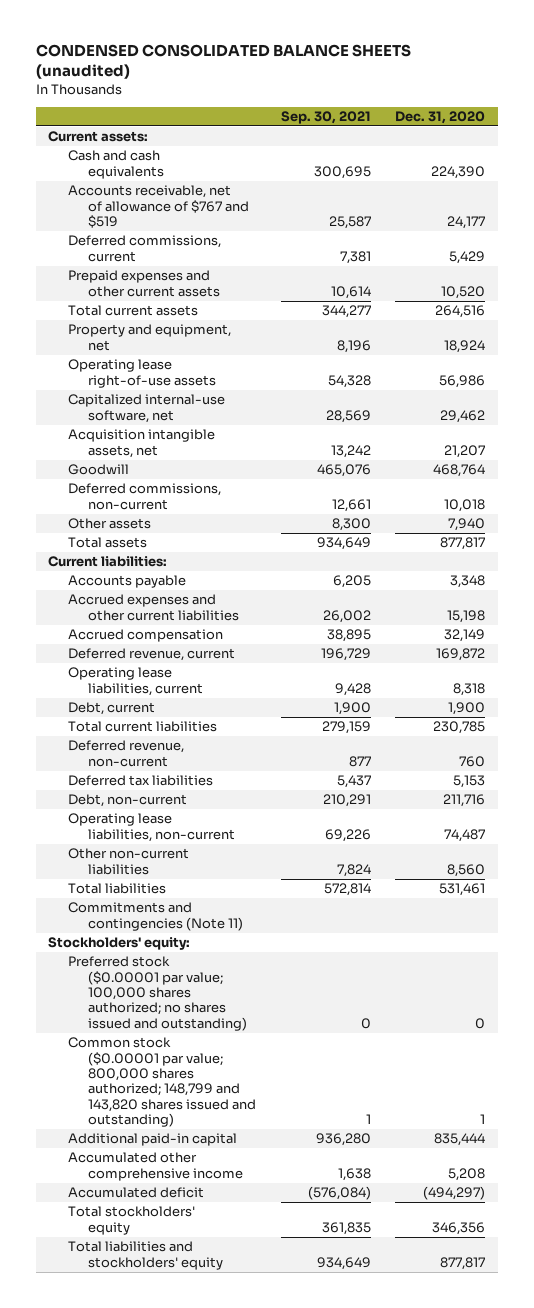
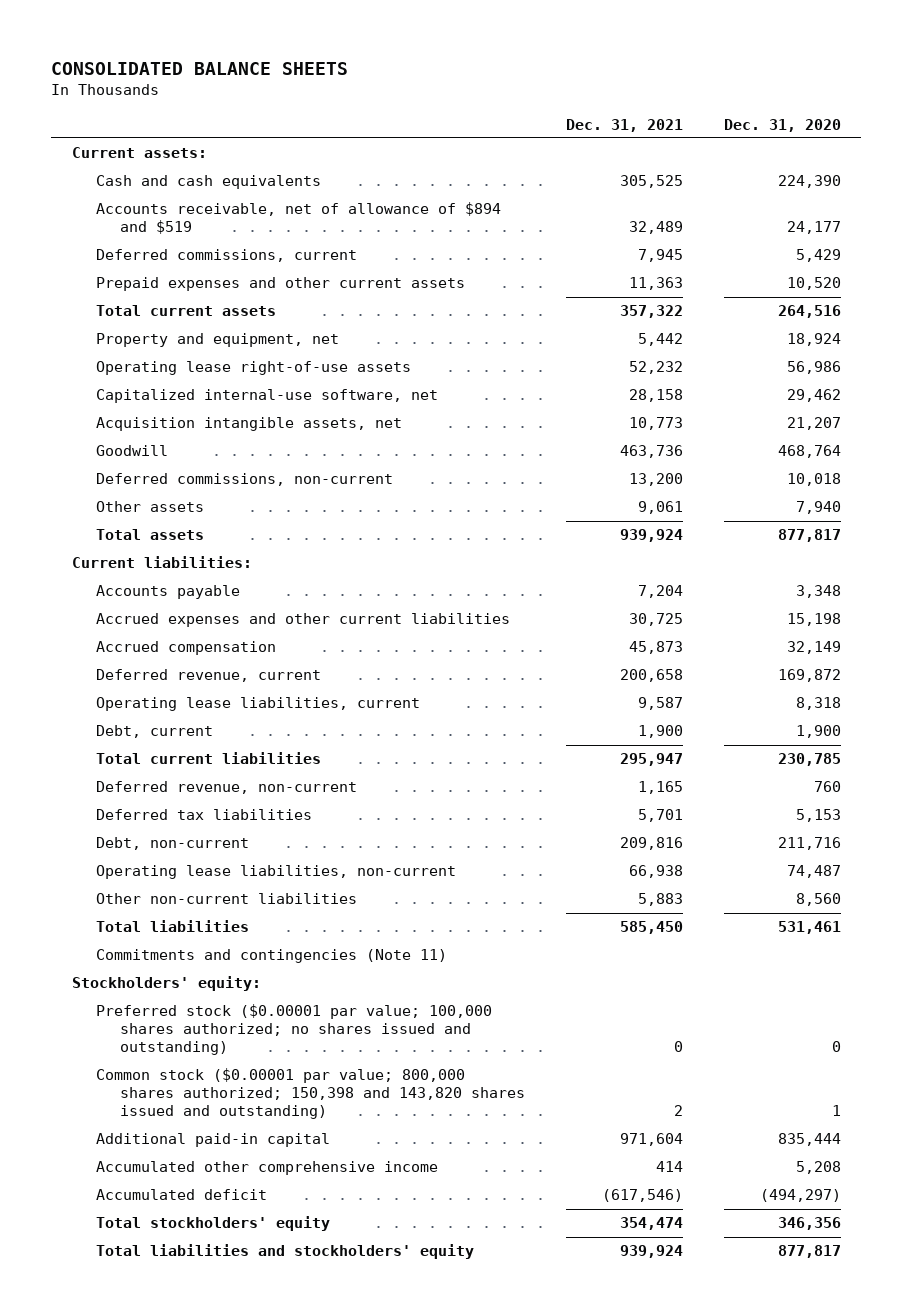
- CONDENSED CONSOLIDATED BALANCE SHEETS (unaudited)
+ CONSOLIDATED BALANCE SHEETS
- | Sep. 30, 2021 | Dec. 31, 2020
+ | Dec. 31, 2021 | Dec. 31, 2020
- Accounts receivable, net of allowance of $767 and $519 | 25,587 | 24,177
+ Accounts receivable, net of allowance of $894 and $519 | 32,489 | 24,177
- Common stock ($0.00001 par value; 800,000 shares authorized; 148,799 and 143,820 shares issued and outstanding) | 1 | 1
+ Common stock ($0.00001 par value; 800,000 shares authorized; 150,398 and 143,820 shares issued and outstanding) | 2 | 1

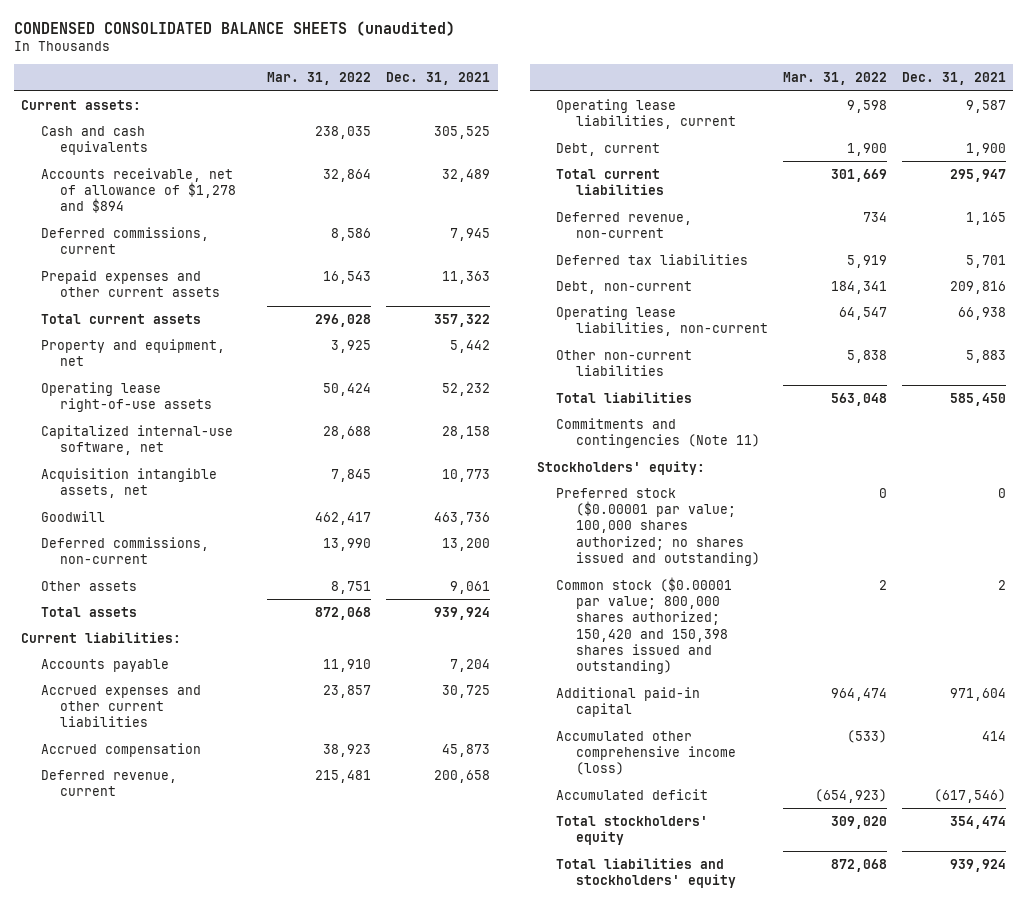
- CONSOLIDATED BALANCE SHEETS
+ CONDENSED CONSOLIDATED BALANCE SHEETS (unaudited)
- | Dec. 31, 2021 | Dec. 31, 2020
+ | Mar. 31, 2022 | Dec. 31, 2021
- Accounts receivable, net of allowance of $894 and $519 | 32,489 | 24,177
+ Accounts receivable, net of allowance of $1,278 and $894 | 32,864 | 32,489
- Common stock ($0.00001 par value; 800,000 shares authorized; 150,398 and 143,820 shares issued and outstanding) | 2 | 1
+ Common stock ($0.00001 par value; 800,000 shares authorized; 150,420 and 150,398 shares issued and outstanding) | 2 | 2
- Accumulated other comprehensive income | 414 | 5,208
+ Accumulated other comprehensive income (loss) | (533) | 414

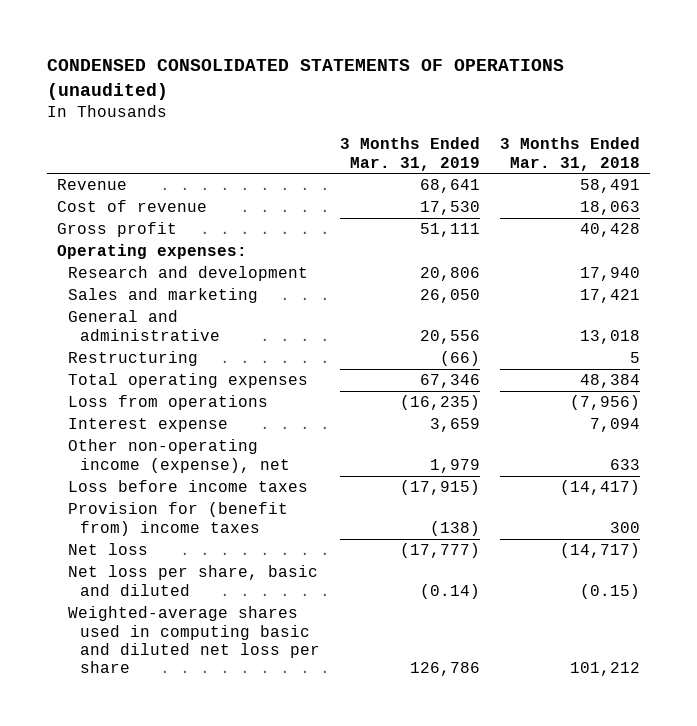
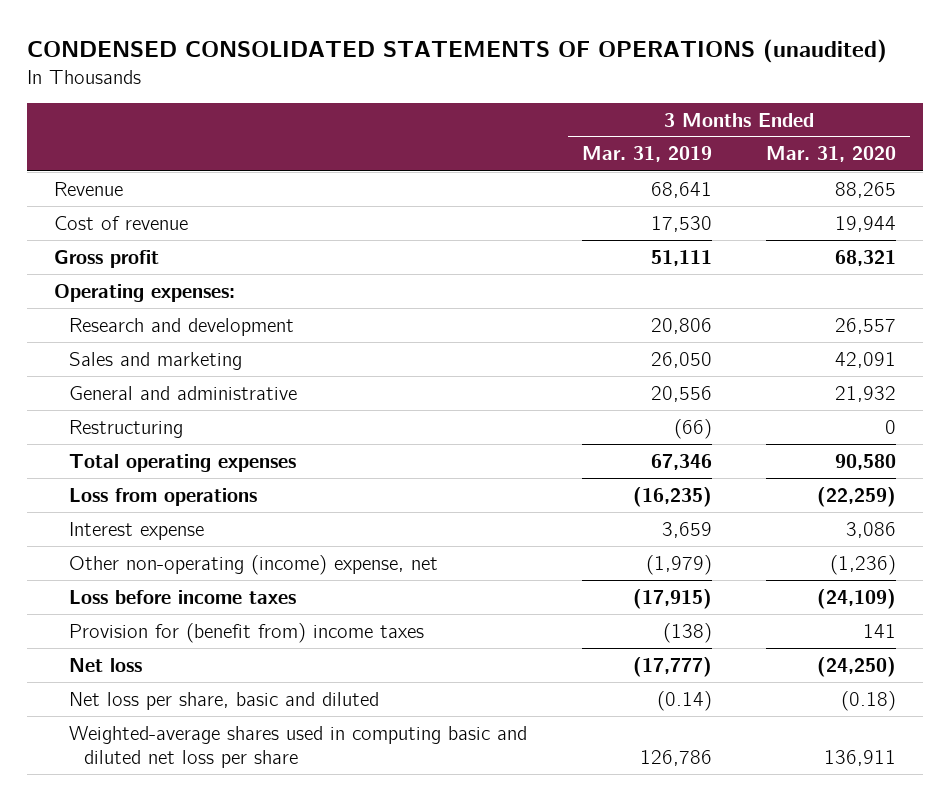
- | 3 Months Ended Mar. 31, 2019 | 3 Months Ended Mar. 31, 2018
+ | 3 Months Ended Mar. 31, 2019 | 3 Months Ended Mar. 31, 2020
- Other non-operating income (expense), net | 1,979 | 633
+ Other non-operating (income) expense, net | (1,979) | (1,236)

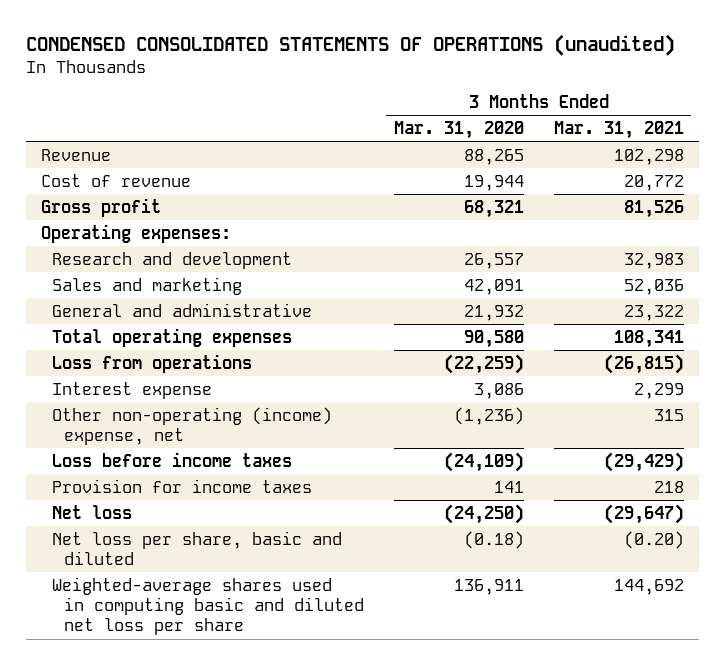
- | 3 Months Ended Mar. 31, 2019 | 3 Months Ended Mar. 31, 2020
+ | 3 Months Ended Mar. 31, 2020 | 3 Months Ended Mar. 31, 2021
- Restructuring | (66) | 0
- Provision for (benefit from) income taxes | (138) | 141
+ Provision for income taxes | 141 | 218

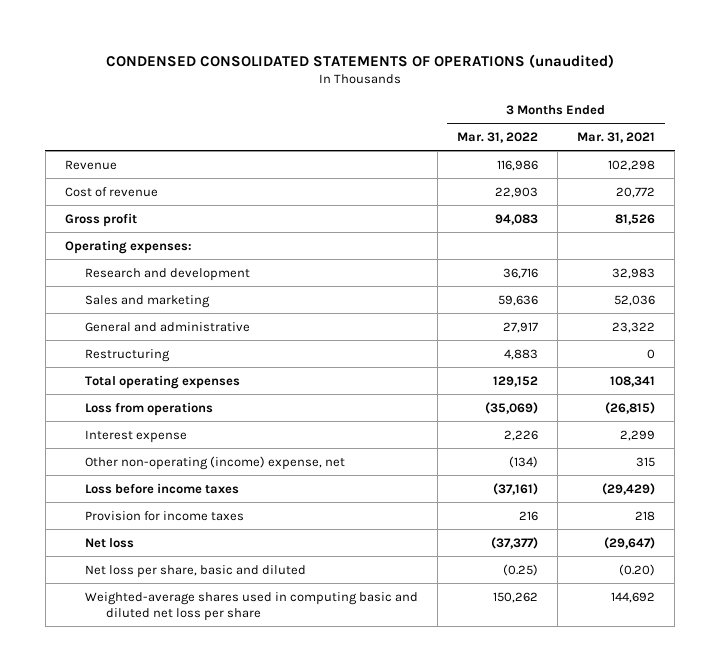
- | 3 Months Ended Mar. 31, 2020 | 3 Months Ended Mar. 31, 2021
+ | 3 Months Ended Mar. 31, 2022 | 3 Months Ended Mar. 31, 2021
+ Restructuring | 4,883 | 0

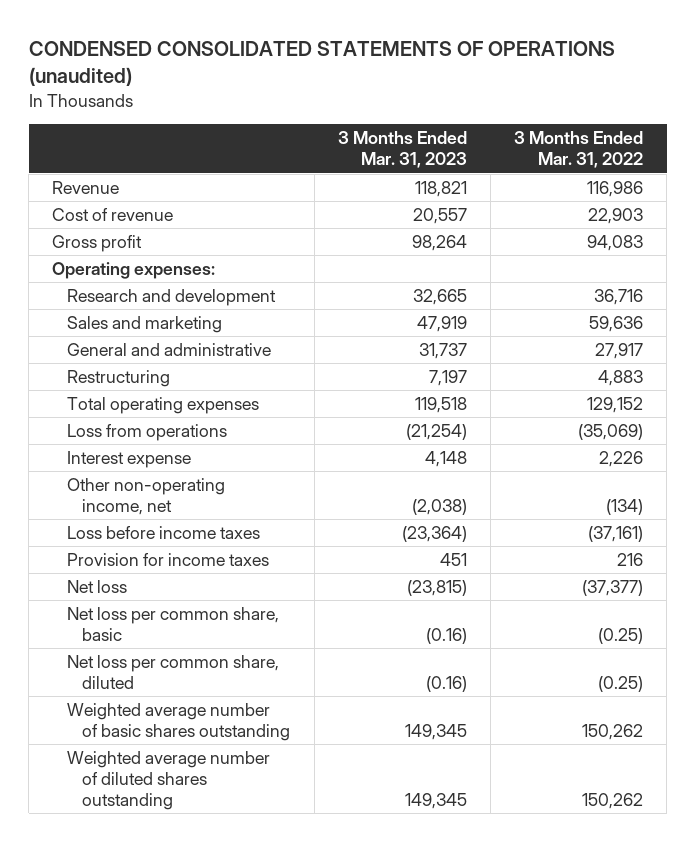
- | 3 Months Ended Mar. 31, 2022 | 3 Months Ended Mar. 31, 2021
+ | 3 Months Ended Mar. 31, 2023 | 3 Months Ended Mar. 31, 2022
- Other non-operating (income) expense, net | (134) | 315
+ Other non-operating income, net | (2,038) | (134)
- Net loss per share, basic and diluted | (0.25) | (0.20)
- Weighted-average shares used in computing basic and diluted net loss per share | 150,262 | 144,692
+ Net loss per common share, basic | (0.16) | (0.25)
+ Net loss per common share, diluted | (0.16) | (0.25)
+ Weighted average number of basic shares outstanding | 149,345 | 150,262
+ Weighted average number of diluted shares outstanding | 149,345 | 150,262

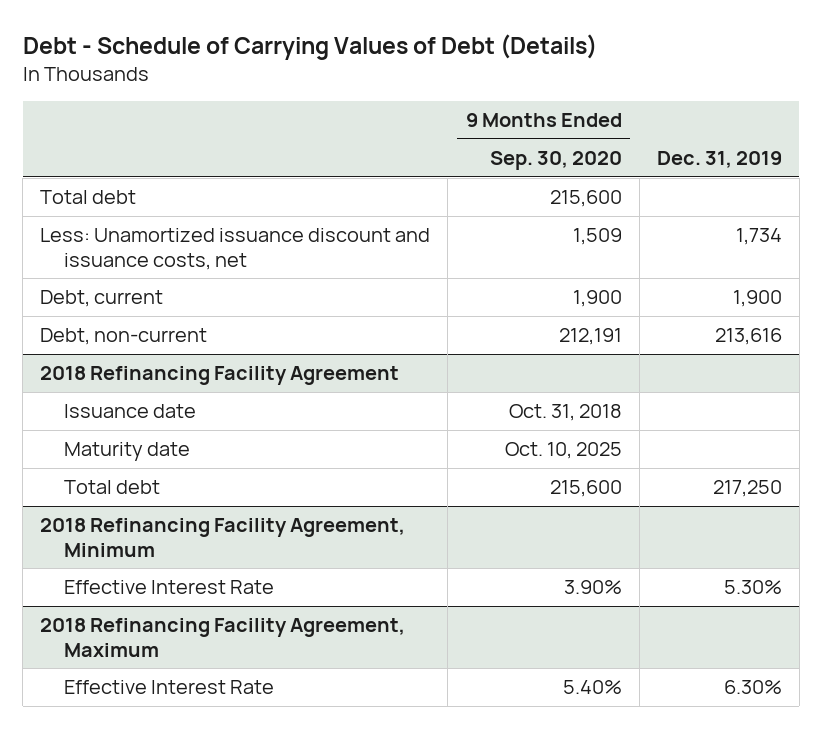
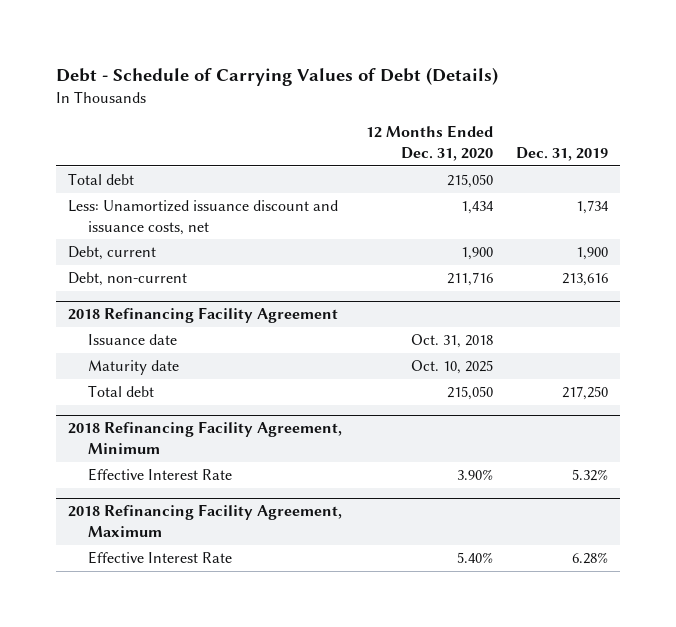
- | 9 Months Ended Sep. 30, 2020 | Dec. 31, 2019
+ | 12 Months Ended Dec. 31, 2020 | Dec. 31, 2019
@ 2018 Refinancing Facility Agreement, Minimum
- Effective Interest Rate | 3.90% | 5.30%
+ Effective Interest Rate | 3.90% | 5.32%
@ 2018 Refinancing Facility Agreement, Maximum
- Effective Interest Rate | 5.40% | 6.30%
+ Effective Interest Rate | 5.40% | 6.28%

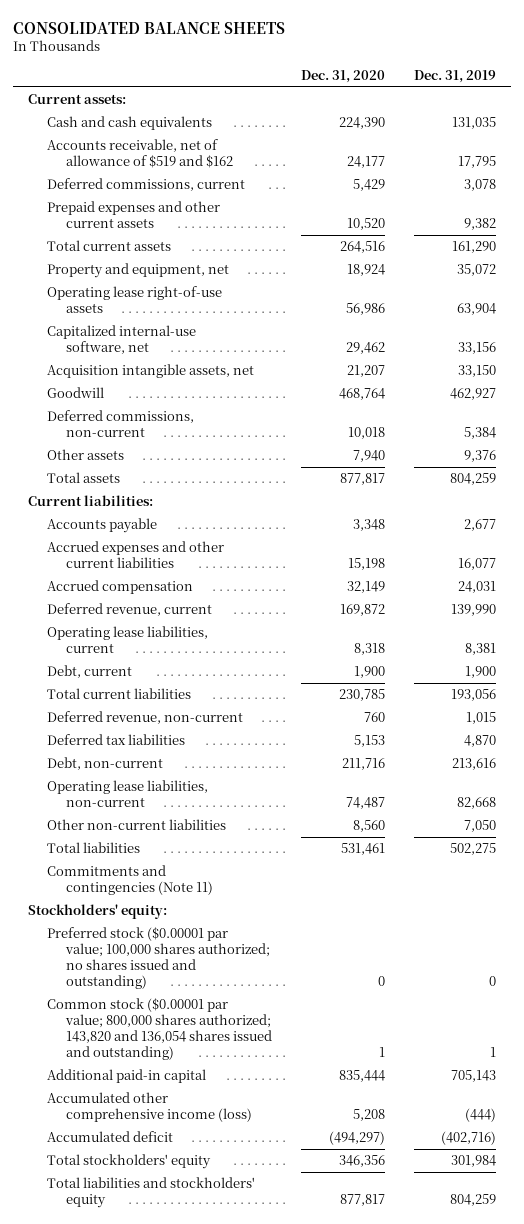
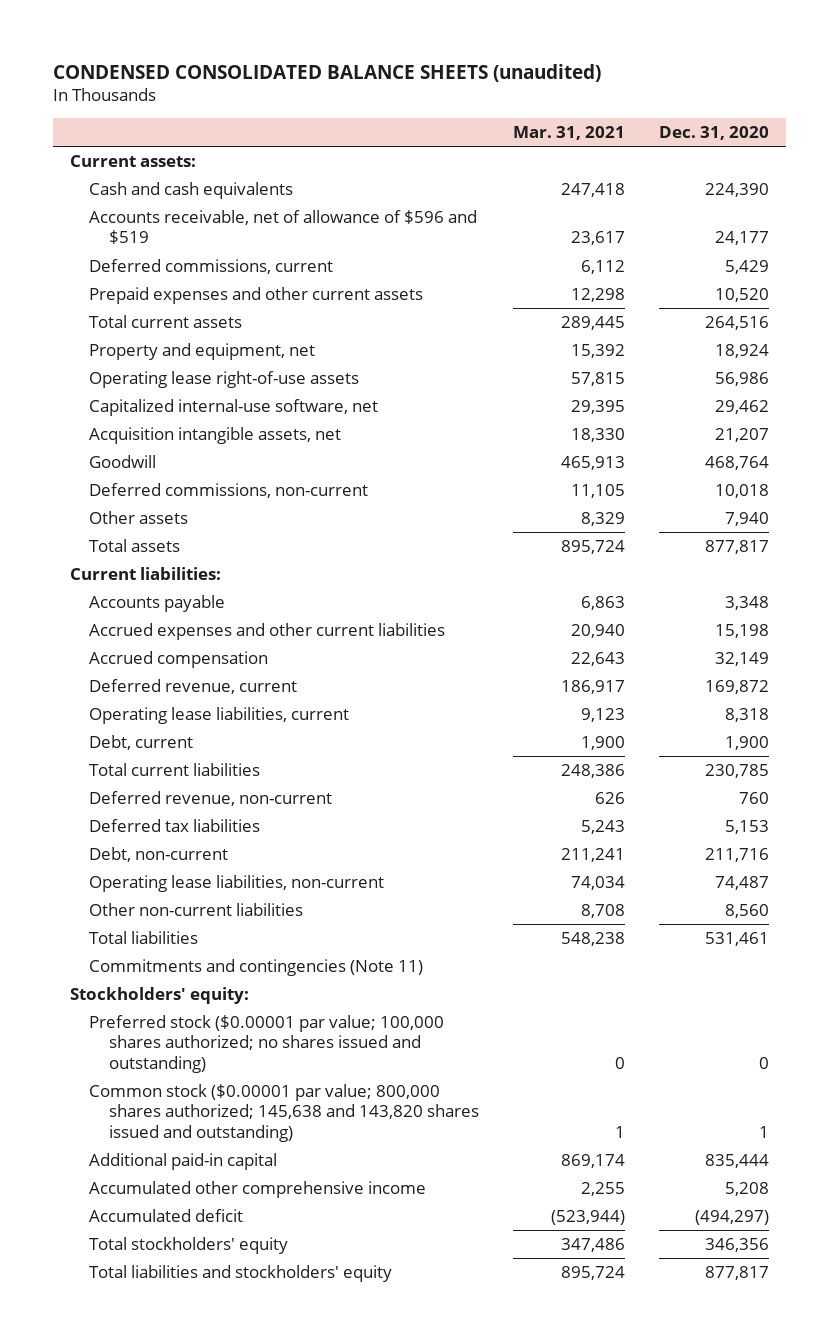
- CONSOLIDATED BALANCE SHEETS
+ CONDENSED CONSOLIDATED BALANCE SHEETS (unaudited)
- | Dec. 31, 2020 | Dec. 31, 2019
+ | Mar. 31, 2021 | Dec. 31, 2020
- Accounts receivable, net of allowance of $519 and $162 | 24,177 | 17,795
+ Accounts receivable, net of allowance of $596 and $519 | 23,617 | 24,177
- Common stock ($0.00001 par value; 800,000 shares authorized; 143,820 and 136,054 shares issued and outstanding) | 1 | 1
+ Common stock ($0.00001 par value; 800,000 shares authorized; 145,638 and 143,820 shares issued and outstanding) | 1 | 1
- Accumulated other comprehensive income (loss) | 5,208 | (444)
+ Accumulated other comprehensive income | 2,255 | 5,208

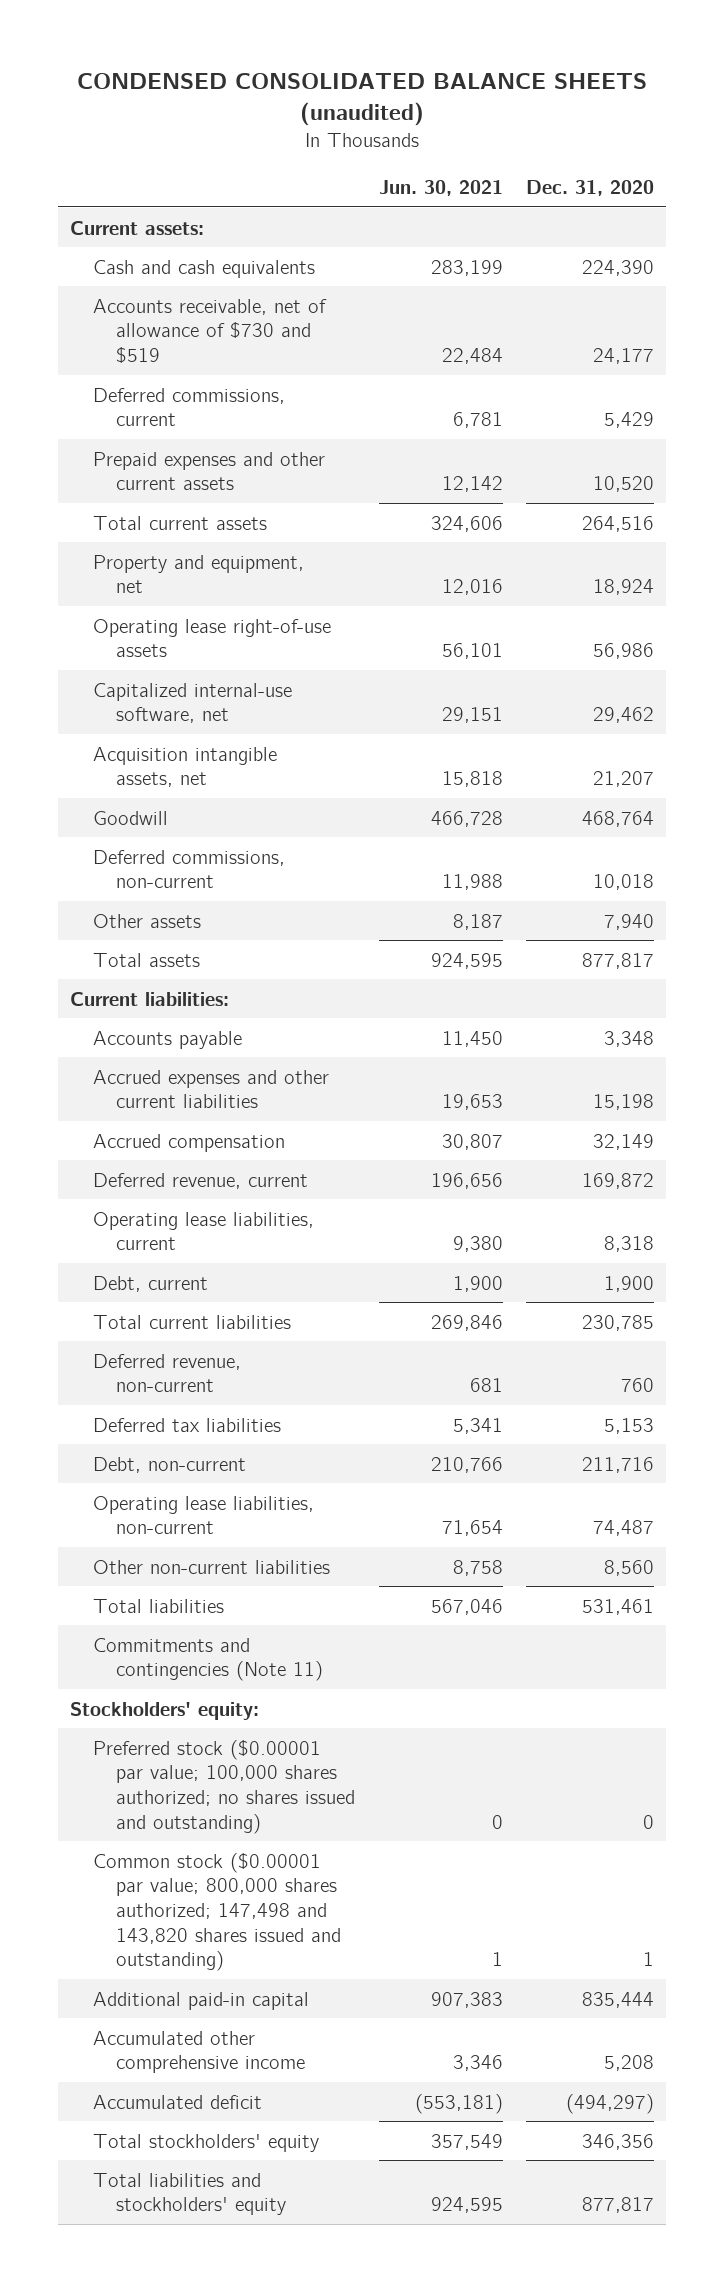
- | Mar. 31, 2021 | Dec. 31, 2020
+ | Jun. 30, 2021 | Dec. 31, 2020
- Accounts receivable, net of allowance of $596 and $519 | 23,617 | 24,177
+ Accounts receivable, net of allowance of $730 and $519 | 22,484 | 24,177
- Common stock ($0.00001 par value; 800,000 shares authorized; 145,638 and 143,820 shares issued and outstanding) | 1 | 1
+ Common stock ($0.00001 par value; 800,000 shares authorized; 147,498 and 143,820 shares issued and outstanding) | 1 | 1

